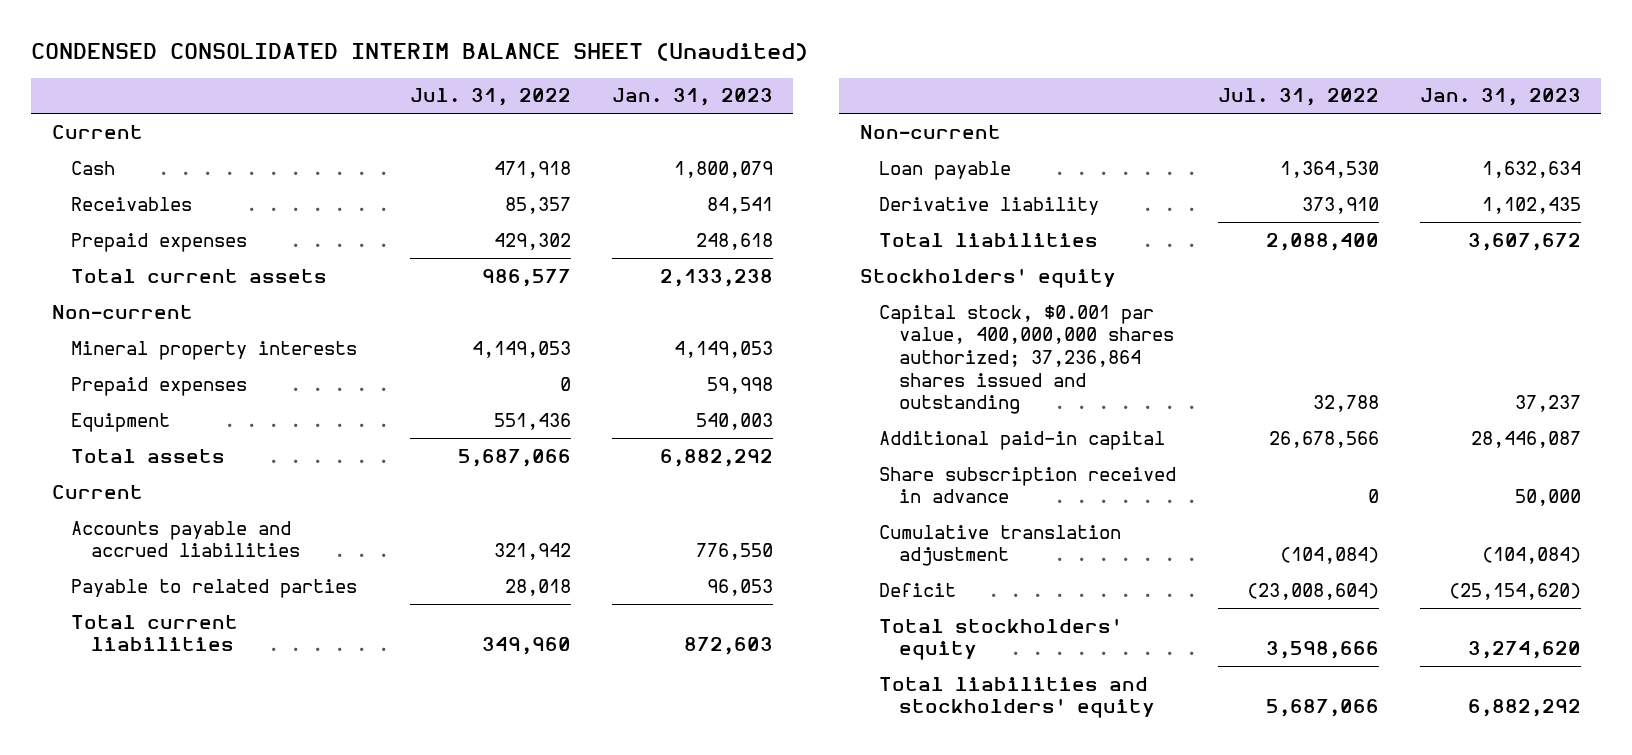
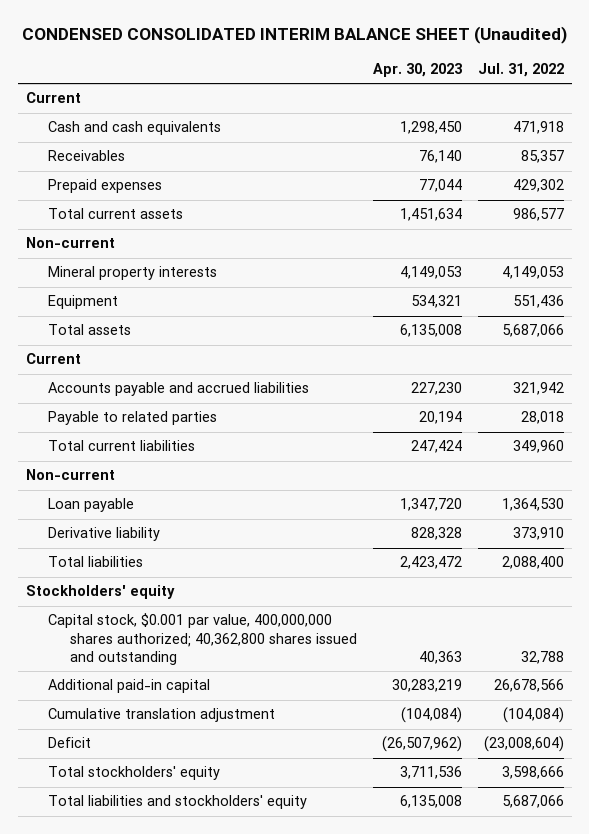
- | Jul. 31, 2022 | Jan. 31, 2023
+ | Apr. 30, 2023 | Jul. 31, 2022
- Cash | 471,918 | 1,800,079
+ Cash and cash equivalents | 1,298,450 | 471,918
- Prepaid expenses | 0 | 59,998
- Capital stock, $0.001 par value, 400,000,000 shares authorized; 37,236,864 shares issued and outstanding | 32,788 | 37,237
+ Capital stock, $0.001 par value, 400,000,000 shares authorized; 40,362,800 shares issued and outstanding | 40,363 | 32,788
- Share subscription received in advance | 0 | 50,000

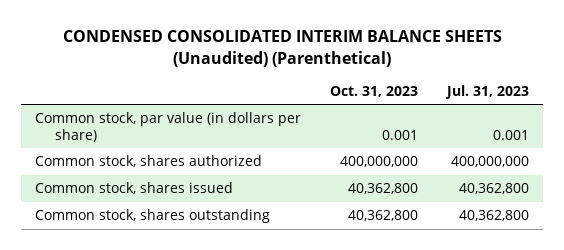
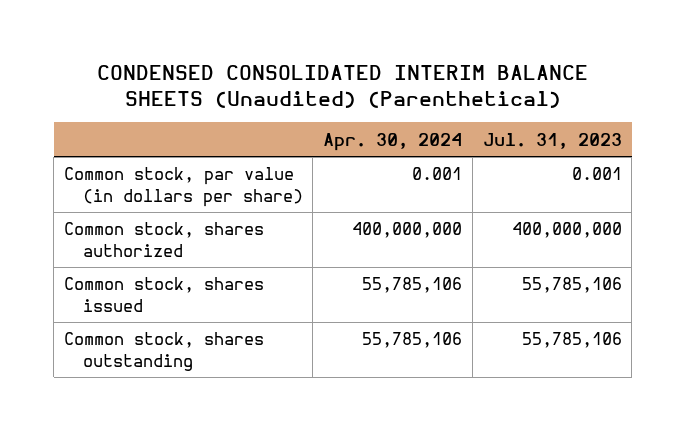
- | Oct. 31, 2023 | Jul. 31, 2023
+ | Apr. 30, 2024 | Jul. 31, 2023
- Common stock, shares issued | 40,362,800 | 40,362,800
- Common stock, shares outstanding | 40,362,800 | 40,362,800
+ Common stock, shares issued | 55,785,106 | 55,785,106
+ Common stock, shares outstanding | 55,785,106 | 55,785,106

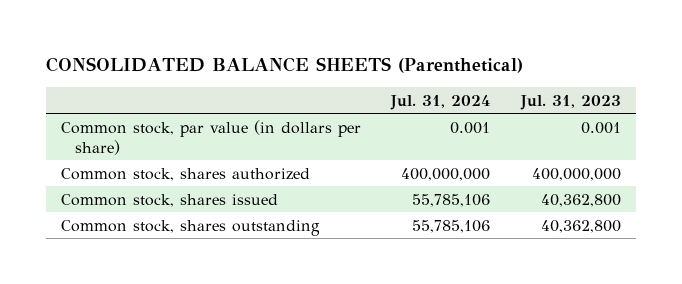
- CONDENSED CONSOLIDATED INTERIM BALANCE SHEETS (Unaudited) (Parenthetical)
+ CONSOLIDATED BALANCE SHEETS (Parenthetical)
- | Apr. 30, 2024 | Jul. 31, 2023
+ | Jul. 31, 2024 | Jul. 31, 2023
- Common stock, shares issued | 55,785,106 | 55,785,106
- Common stock, shares outstanding | 55,785,106 | 55,785,106
+ Common stock, shares issued | 55,785,106 | 40,362,800
+ Common stock, shares outstanding | 55,785,106 | 40,362,800

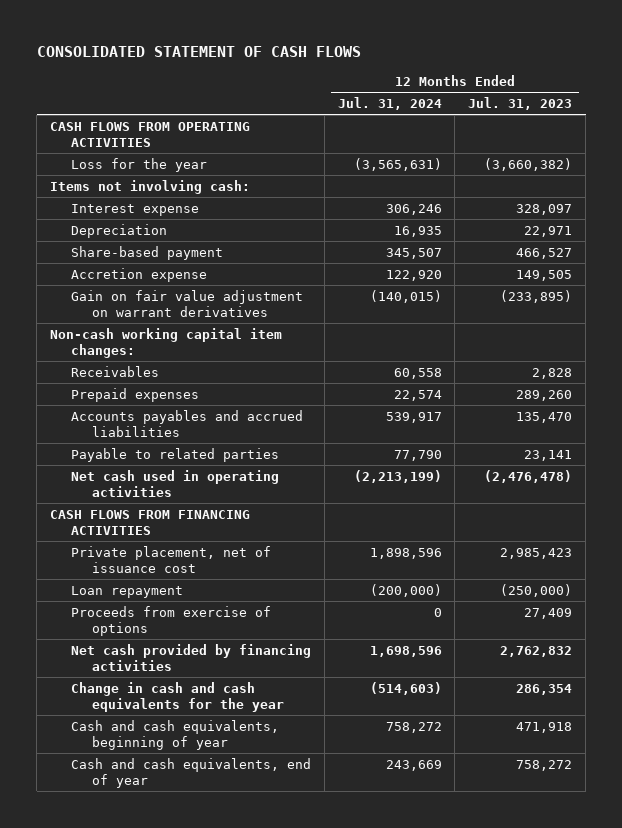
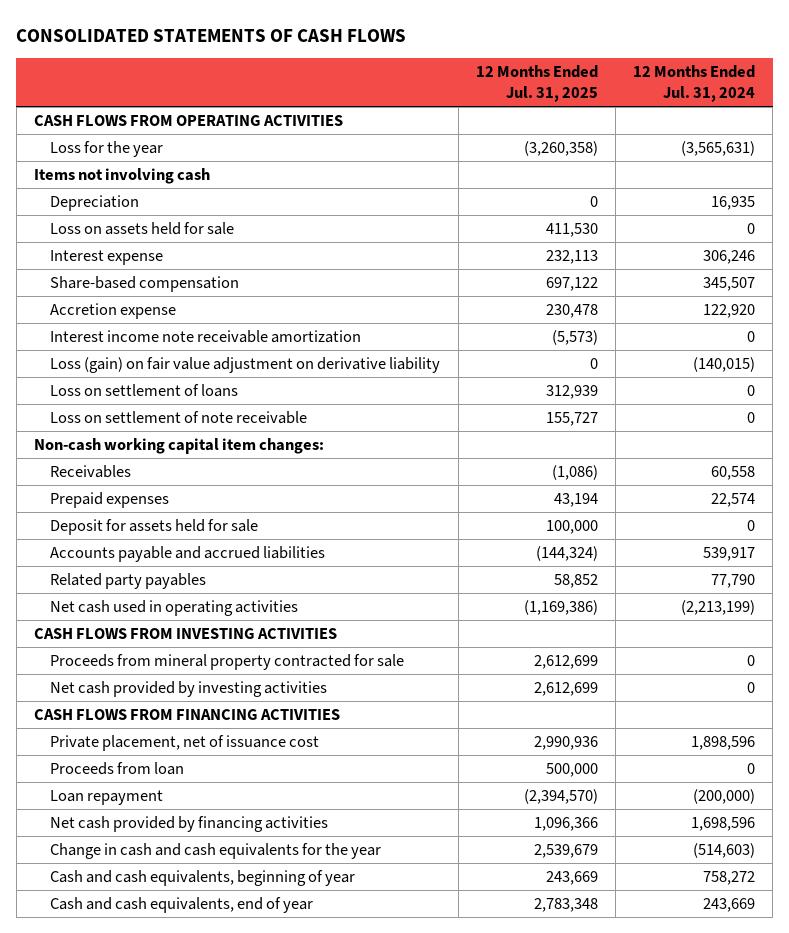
- CONSOLIDATED STATEMENT OF CASH FLOWS
+ CONSOLIDATED STATEMENTS OF CASH FLOWS
- | 12 Months Ended Jul. 31, 2024 | 12 Months Ended Jul. 31, 2023
+ | 12 Months Ended Jul. 31, 2025 | 12 Months Ended Jul. 31, 2024
- Items not involving cash:
+ Items not involving cash
- Share-based payment | 345,507 | 466,527
+ Loss on assets held for sale | 411,530 | 0
moved down: Interest expense | 232,113 | 306,246
+ Share-based compensation | 697,122 | 345,507
- Gain on fair value adjustment on warrant derivatives | (140,015) | (233,895)
+ Interest income note receivable amortization | (5,573) | 0
+ Loss (gain) on fair value adjustment on derivative liability | 0 | (140,015)
+ Loss on settlement of loans | 312,939 | 0
+ Loss on settlement of note receivable | 155,727 | 0
- Accounts payables and accrued liabilities | 539,917 | 135,470
- Payable to related parties | 77,790 | 23,141
+ Deposit for assets held for sale | 100,000 | 0
+ Accounts payable and accrued liabilities | (144,324) | 539,917
+ Related party payables | 58,852 | 77,790
+ CASH FLOWS FROM INVESTING ACTIVITIES
+ Proceeds from mineral property contracted for sale | 2,612,699 | 0
+ Net cash provided by investing activities | 2,612,699 | 0
+ Proceeds from loan | 500,000 | 0
- Proceeds from exercise of options | 0 | 27,409

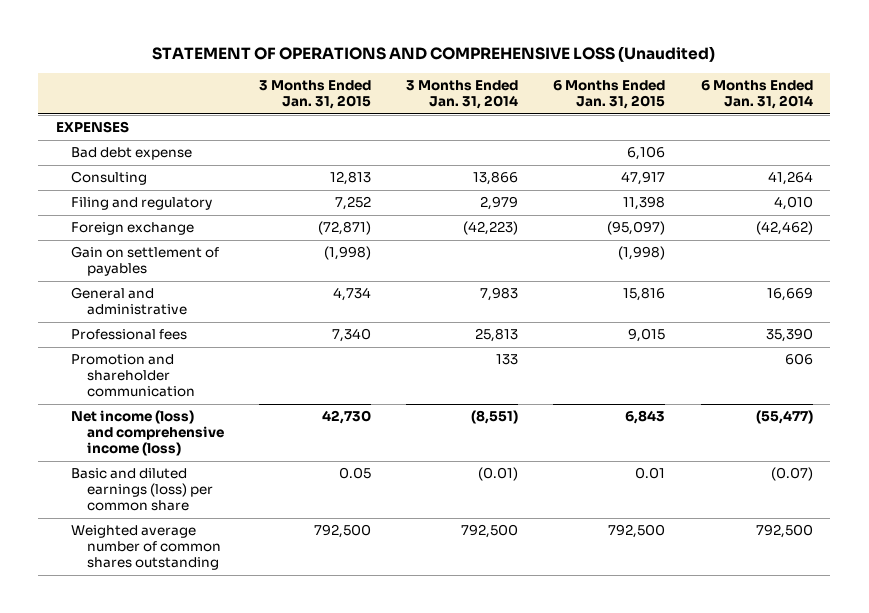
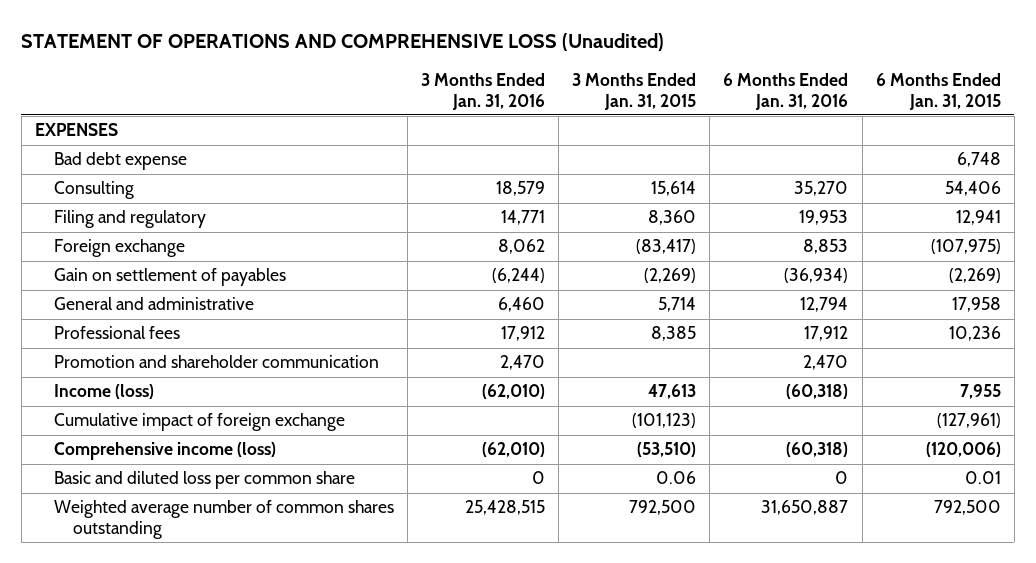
- | 3 Months Ended Jan. 31, 2015 | 3 Months Ended Jan. 31, 2014 | 6 Months Ended Jan. 31, 2015 | 6 Months Ended Jan. 31, 2014
+ | 3 Months Ended Jan. 31, 2016 | 3 Months Ended Jan. 31, 2015 | 6 Months Ended Jan. 31, 2016 | 6 Months Ended Jan. 31, 2015
- Bad debt expense | | | 6,106 |
- Consulting | 12,813 | 13,866 | 47,917 | 41,264
- Filing and regulatory | 7,252 | 2,979 | 11,398 | 4,010
- Foreign exchange | (72,871) | (42,223) | (95,097) | (42,462)
- Gain on settlement of payables | (1,998) | | (1,998) |
- General and administrative | 4,734 | 7,983 | 15,816 | 16,669
- Professional fees | 7,340 | 25,813 | 9,015 | 35,390
+ Bad debt expense | | | | 6,748
+ Consulting | 18,579 | 15,614 | 35,270 | 54,406
+ Filing and regulatory | 14,771 | 8,360 | 19,953 | 12,941
+ Foreign exchange | 8,062 | (83,417) | 8,853 | (107,975)
+ Gain on settlement of payables | (6,244) | (2,269) | (36,934) | (2,269)
+ General and administrative | 6,460 | 5,714 | 12,794 | 17,958
+ Professional fees | 17,912 | 8,385 | 17,912 | 10,236
- Net income (loss) and comprehensive income (loss) | 42,730 | (8,551) | 6,843 | (55,477)
- Basic and diluted earnings (loss) per common share | 0.05 | (0.01) | 0.01 | (0.07)
+ Income (loss) | (62,010) | 47,613 | (60,318) | 7,955
+ Cumulative impact of foreign exchange | | (101,123) | | (127,961)
+ Comprehensive income (loss) | (62,010) | (53,510) | (60,318) | (120,006)
+ Basic and diluted loss per common share | 0 | 0.06 | 0 | 0.01

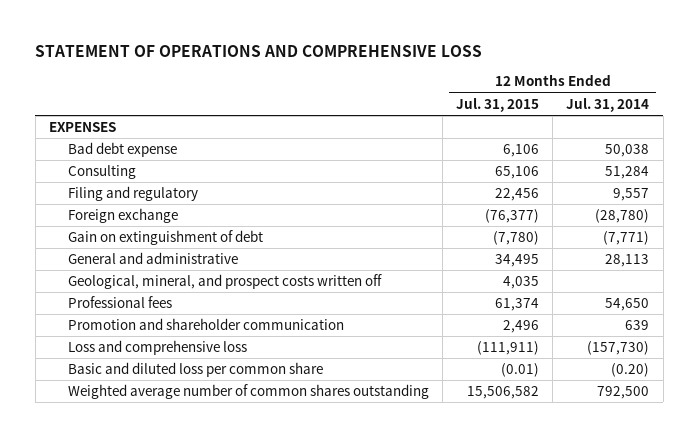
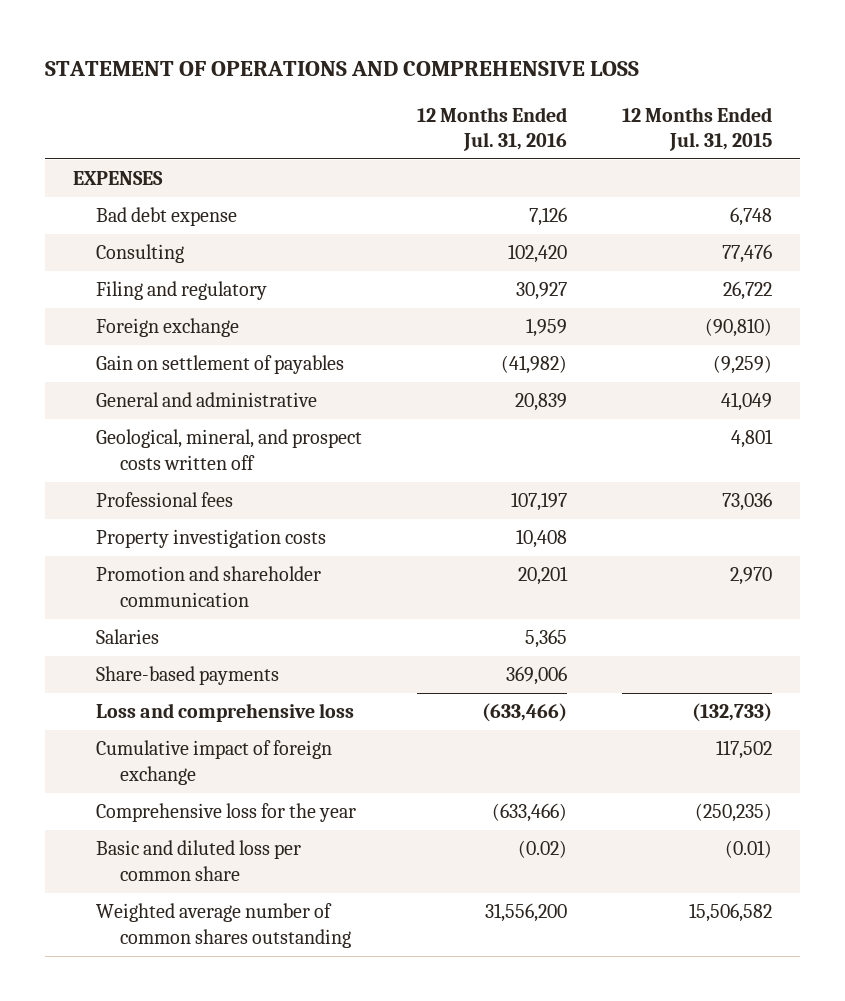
- | 12 Months Ended Jul. 31, 2015 | 12 Months Ended Jul. 31, 2014
+ | 12 Months Ended Jul. 31, 2016 | 12 Months Ended Jul. 31, 2015
- Bad debt expense | 6,106 | 50,038
- Consulting | 65,106 | 51,284
- Filing and regulatory | 22,456 | 9,557
- Foreign exchange | (76,377) | (28,780)
- Gain on extinguishment of debt | (7,780) | (7,771)
- General and administrative | 34,495 | 28,113
- Geological, mineral, and prospect costs written off | 4,035 |
- Professional fees | 61,374 | 54,650
- Promotion and shareholder communication | 2,496 | 639
- Loss and comprehensive loss | (111,911) | (157,730)
+ Bad debt expense | 7,126 | 6,748
+ Consulting | 102,420 | 77,476
+ Filing and regulatory | 30,927 | 26,722
+ Foreign exchange | 1,959 | (90,810)
+ Gain on settlement of payables | (41,982) | (9,259)
+ General and administrative | 20,839 | 41,049
+ Geological, mineral, and prospect costs written off | | 4,801
+ Professional fees | 107,197 | 73,036
+ Property investigation costs | 10,408 |
+ Promotion and shareholder communication | 20,201 | 2,970
+ Salaries | 5,365 |
+ Share-based payments | 369,006 |
+ Loss and comprehensive loss | (633,466) | (132,733)
+ Cumulative impact of foreign exchange | | 117,502
+ Comprehensive loss for the year | (633,466) | (250,235)

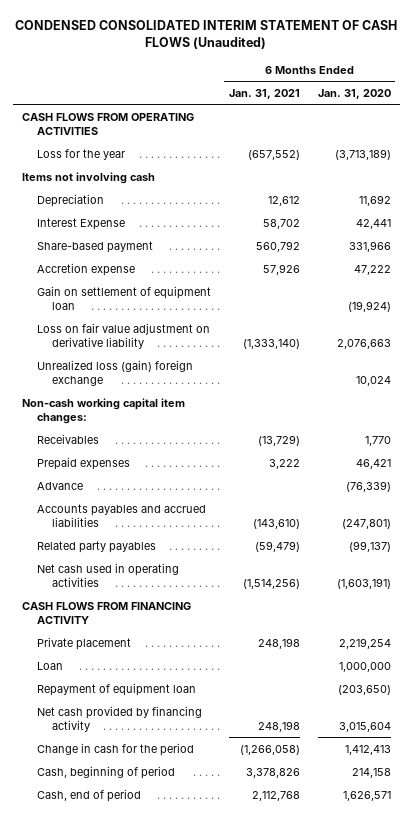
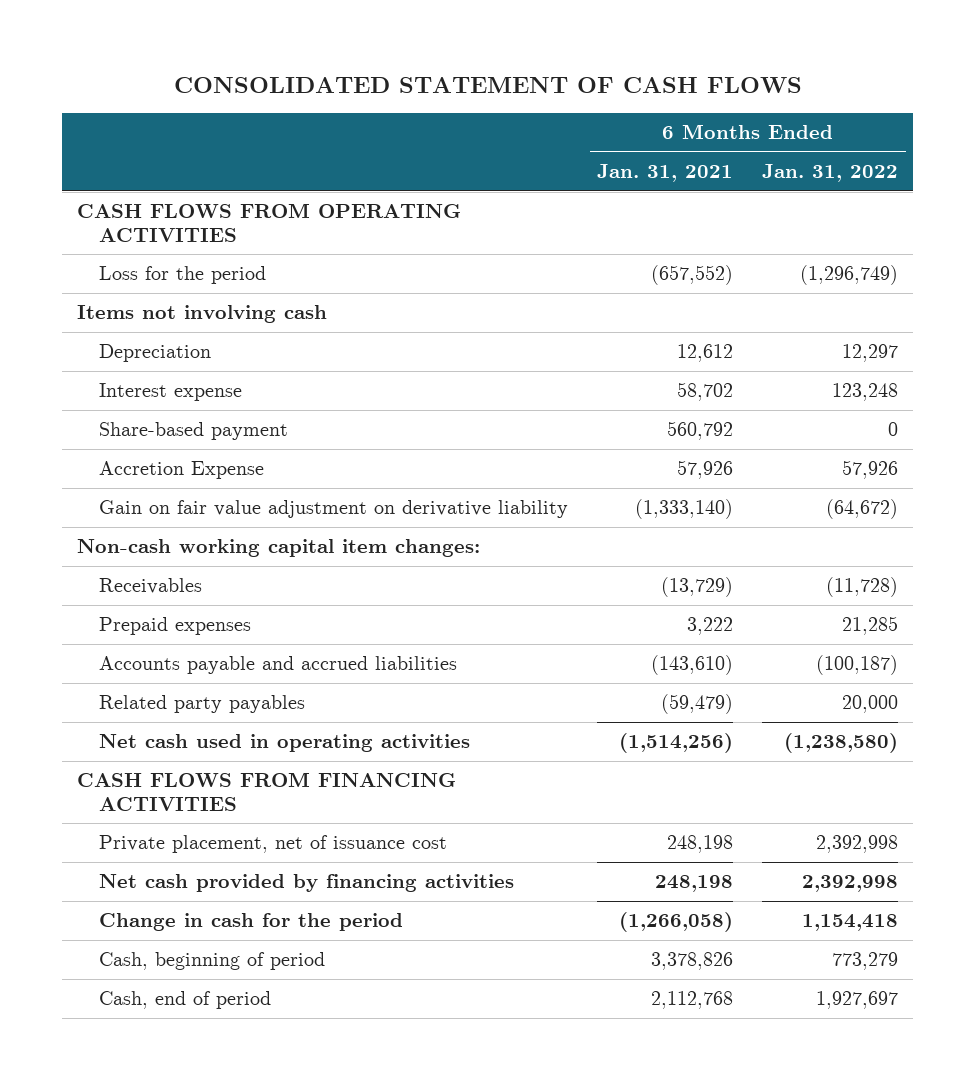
- CONDENSED CONSOLIDATED INTERIM STATEMENT OF CASH FLOWS (Unaudited)
+ CONSOLIDATED STATEMENT OF CASH FLOWS
- | 6 Months Ended Jan. 31, 2021 | 6 Months Ended Jan. 31, 2020
+ | 6 Months Ended Jan. 31, 2021 | 6 Months Ended Jan. 31, 2022
- Loss for the year | (657,552) | (3,713,189)
+ Loss for the period | (657,552) | (1,296,749)
- Interest Expense | 58,702 | 42,441
+ Interest expense | 58,702 | 123,248
- Accretion expense | 57,926 | 47,222
- Gain on settlement of equipment loan | | (19,924)
- Loss on fair value adjustment on derivative liability | (1,333,140) | 2,076,663
- Unrealized loss (gain) foreign exchange | | 10,024
+ Accretion Expense | 57,926 | 57,926
+ Gain on fair value adjustment on derivative liability | (1,333,140) | (64,672)
- Advance | | (76,339)
- Accounts payables and accrued liabilities | (143,610) | (247,801)
+ Accounts payable and accrued liabilities | (143,610) | (100,187)
- CASH FLOWS FROM FINANCING ACTIVITY
- Private placement | 248,198 | 2,219,254
- Loan | | 1,000,000
- Repayment of equipment loan | | (203,650)
- Net cash provided by financing activity | 248,198 | 3,015,604
+ CASH FLOWS FROM FINANCING ACTIVITIES
+ Private placement, net of issuance cost | 248,198 | 2,392,998
+ Net cash provided by financing activities | 248,198 | 2,392,998

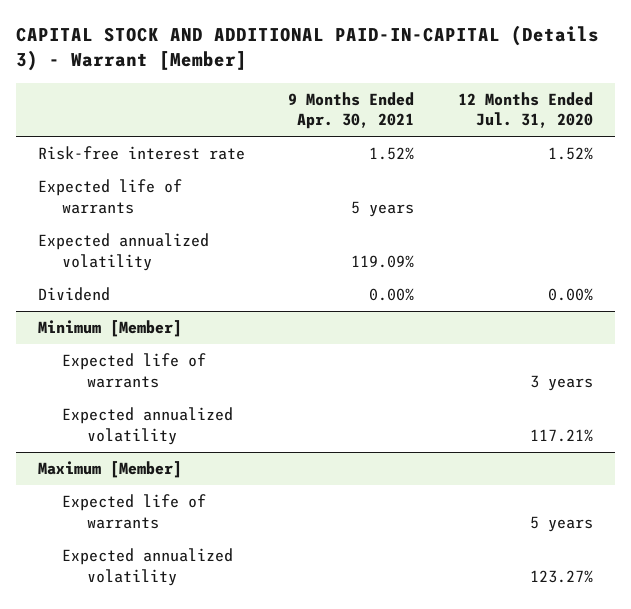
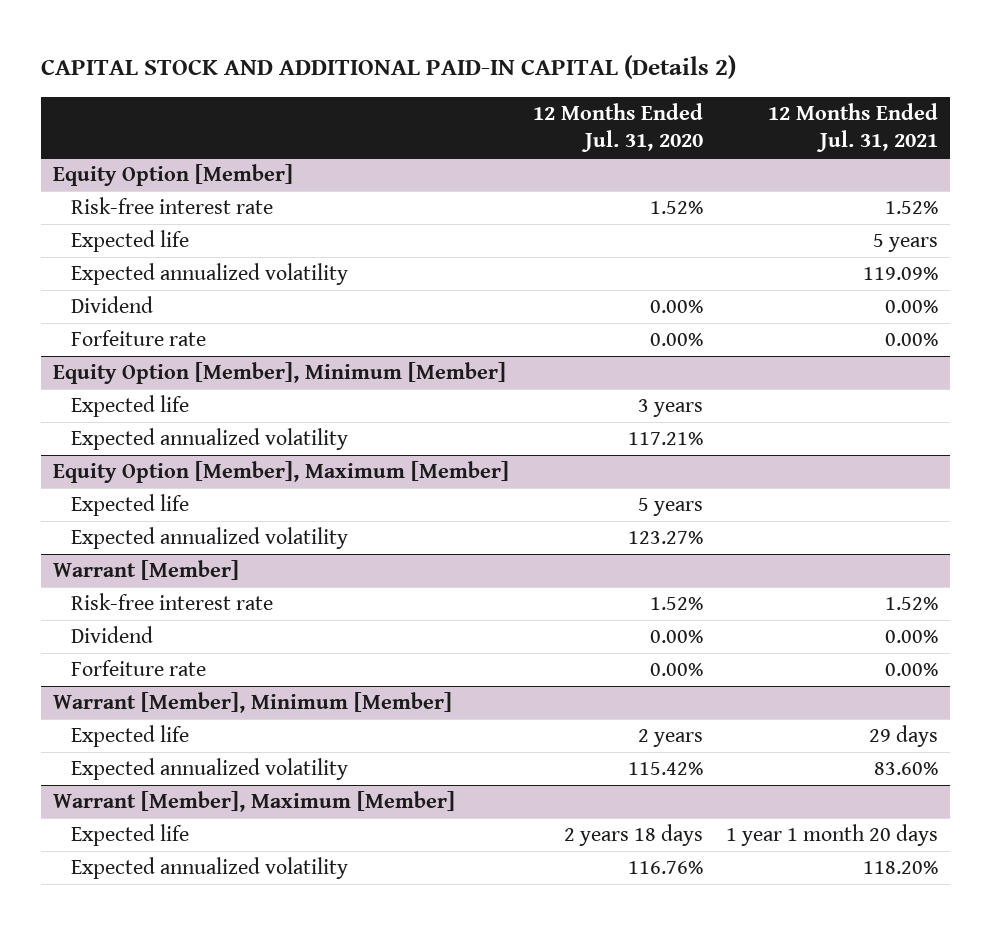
- CAPITAL STOCK AND ADDITIONAL PAID-IN-CAPITAL (Details 3) - Warrant [Member]
+ CAPITAL STOCK AND ADDITIONAL PAID-IN CAPITAL (Details 2)
- | 9 Months Ended Apr. 30, 2021 | 12 Months Ended Jul. 31, 2020
+ | 12 Months Ended Jul. 31, 2020 | 12 Months Ended Jul. 31, 2021
+ Equity Option [Member]
- Expected life of warrants | 5 years |
+ Expected life | | 5 years
- Minimum [Member]
- Expected life of warrants | | 3 years
+ Forfeiture rate | 0.00% | 0.00%
+ Equity Option [Member], Minimum [Member]
+ Expected life | 3 years |
- Maximum [Member]
- Expected life of warrants | | 5 years
+ Equity Option [Member], Maximum [Member]
+ Expected life | 5 years |
+ Warrant [Member]
+ Risk-free interest rate | 1.52% | 1.52%
+ Dividend | 0.00% | 0.00%
+ Forfeiture rate | 0.00% | 0.00%
+ Warrant [Member], Minimum [Member]
+ Expected life | 2 years | 29 days
+ Expected annualized volatility | 115.42% | 83.60%
+ Warrant [Member], Maximum [Member]
+ Expected life | 2 years 18 days | 1 year 1 month 20 days
+ Expected annualized volatility | 116.76% | 118.20%

